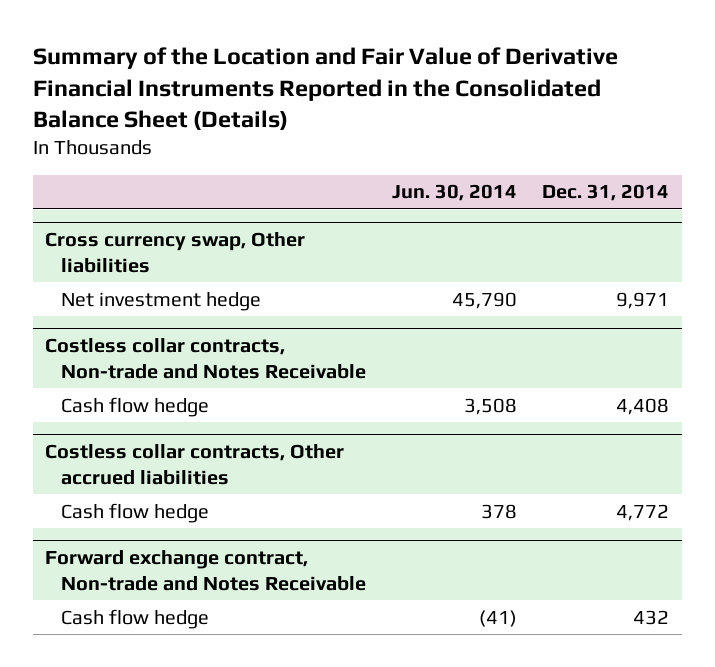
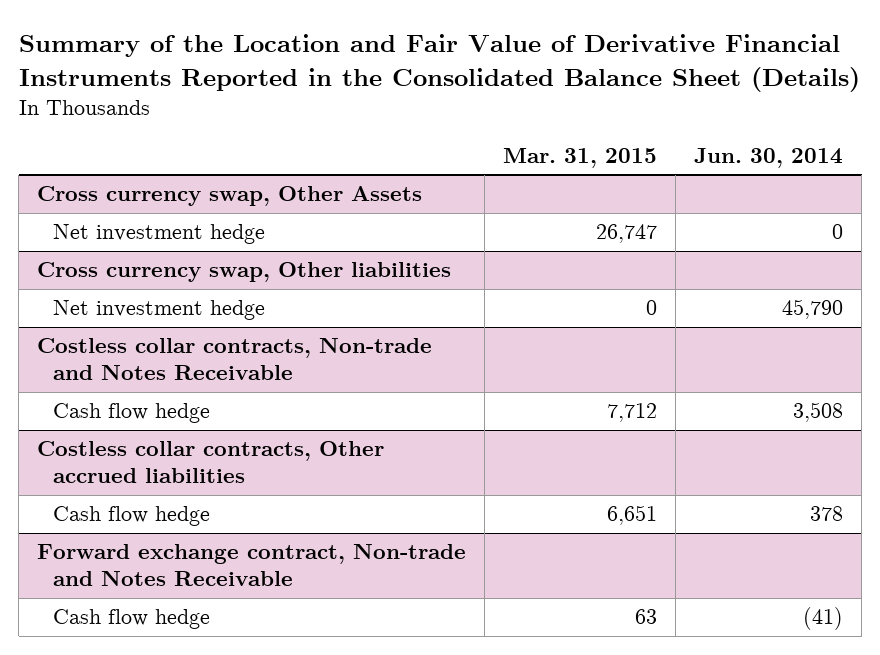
- | Jun. 30, 2014 | Dec. 31, 2014
+ | Mar. 31, 2015 | Jun. 30, 2014
+ Cross currency swap, Other Assets
+ Net investment hedge | 26,747 | 0

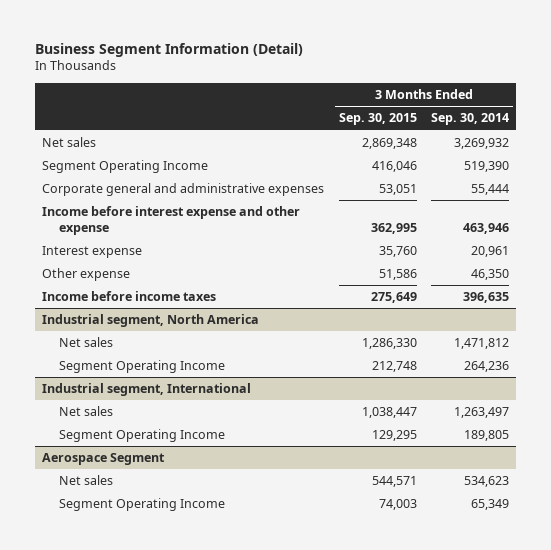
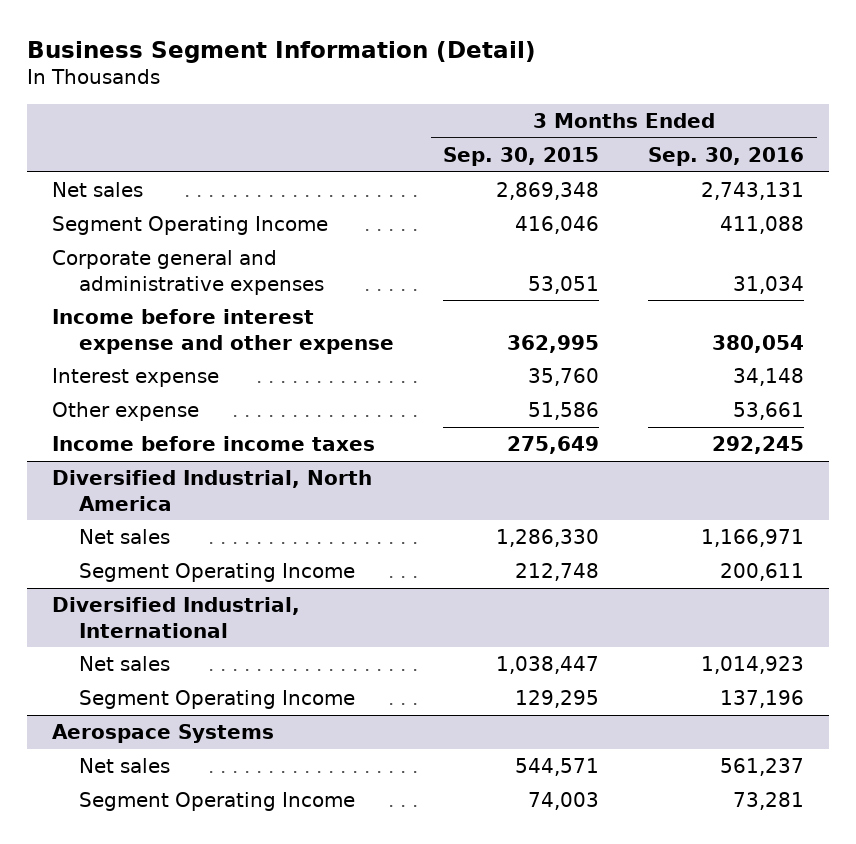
- | 3 Months Ended Sep. 30, 2015 | 3 Months Ended Sep. 30, 2014
+ | 3 Months Ended Sep. 30, 2015 | 3 Months Ended Sep. 30, 2016
- Industrial segment, North America
+ Diversified Industrial, North America
- Industrial segment, International
+ Diversified Industrial, International
- Aerospace Segment
+ Aerospace Systems

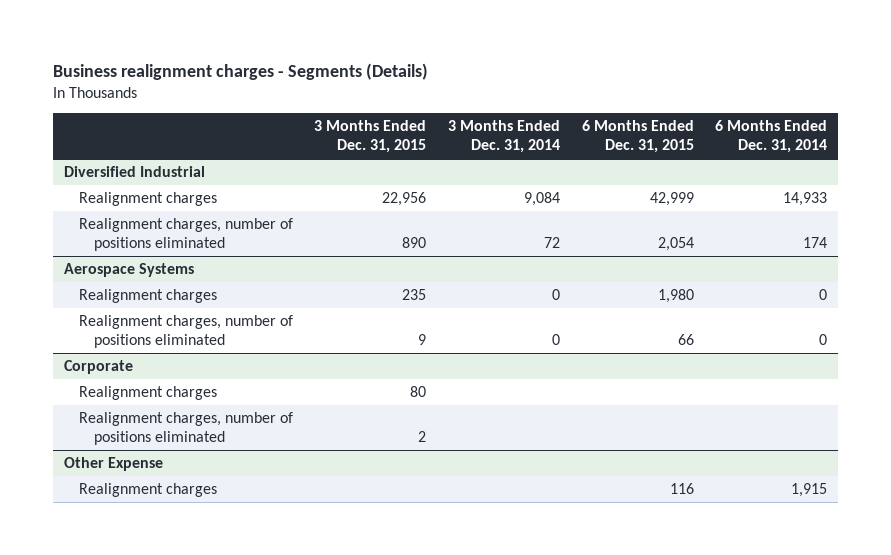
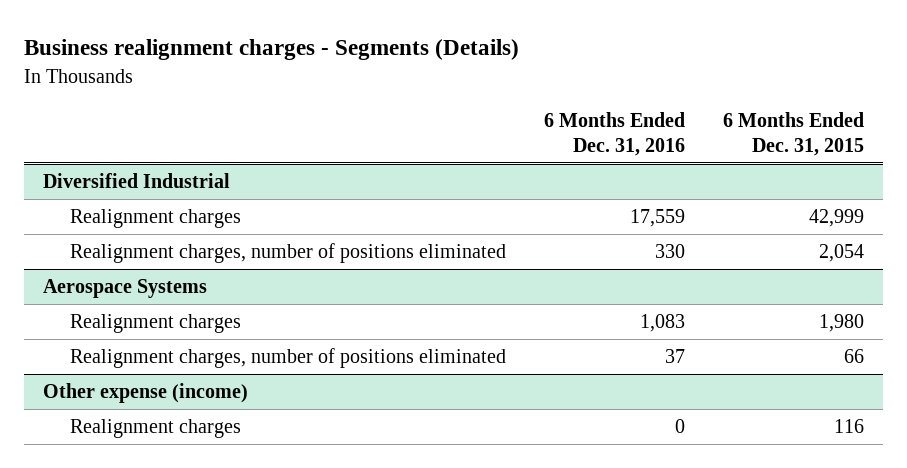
- | 3 Months Ended Dec. 31, 2015 | 3 Months Ended Dec. 31, 2014 | 6 Months Ended Dec. 31, 2015 | 6 Months Ended Dec. 31, 2014
+ | 6 Months Ended Dec. 31, 2016 | 6 Months Ended Dec. 31, 2015
- Corporate
- Realignment charges | 80 | | |
- Realignment charges, number of positions eliminated | 2 | | |
- Other Expense
+ Other expense (income)

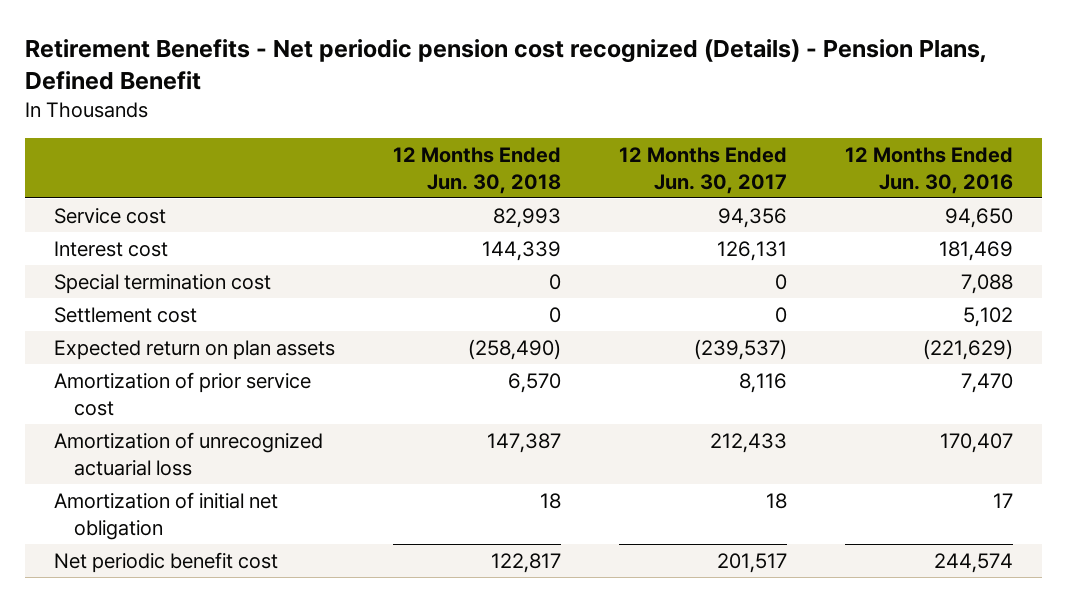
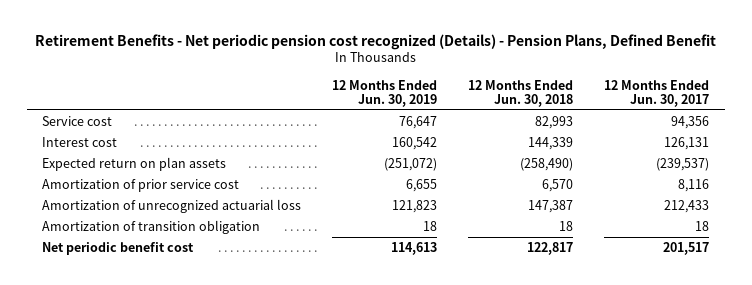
- | 12 Months Ended Jun. 30, 2018 | 12 Months Ended Jun. 30, 2017 | 12 Months Ended Jun. 30, 2016
+ | 12 Months Ended Jun. 30, 2019 | 12 Months Ended Jun. 30, 2018 | 12 Months Ended Jun. 30, 2017
- Special termination cost | 0 | 0 | 7,088
- Settlement cost | 0 | 0 | 5,102
- Amortization of initial net obligation | 18 | 18 | 17
+ Amortization of transition obligation | 18 | 18 | 18

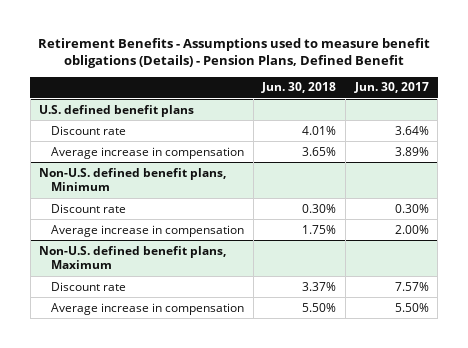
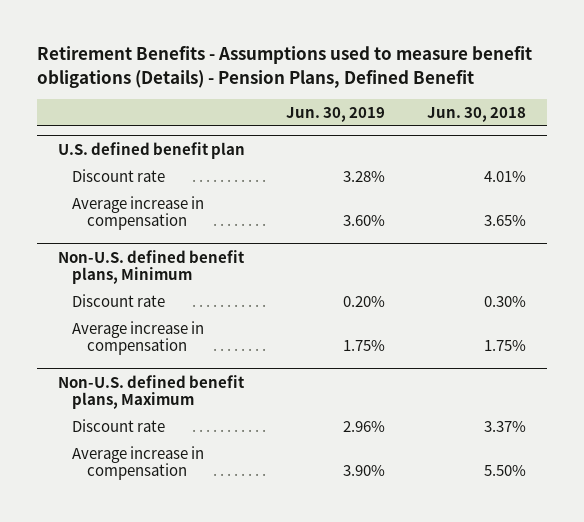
- | Jun. 30, 2018 | Jun. 30, 2017
+ | Jun. 30, 2019 | Jun. 30, 2018
- U.S. defined benefit plans
+ U.S. defined benefit plan

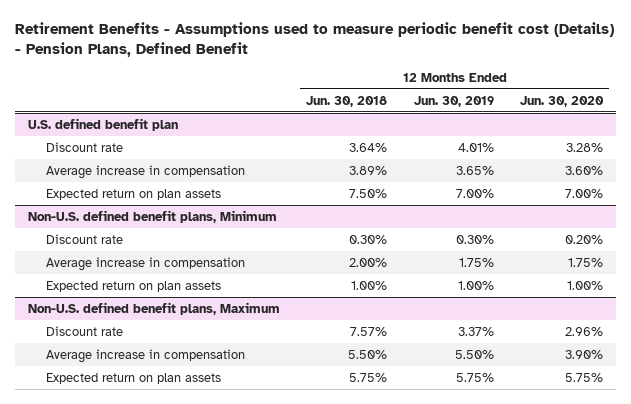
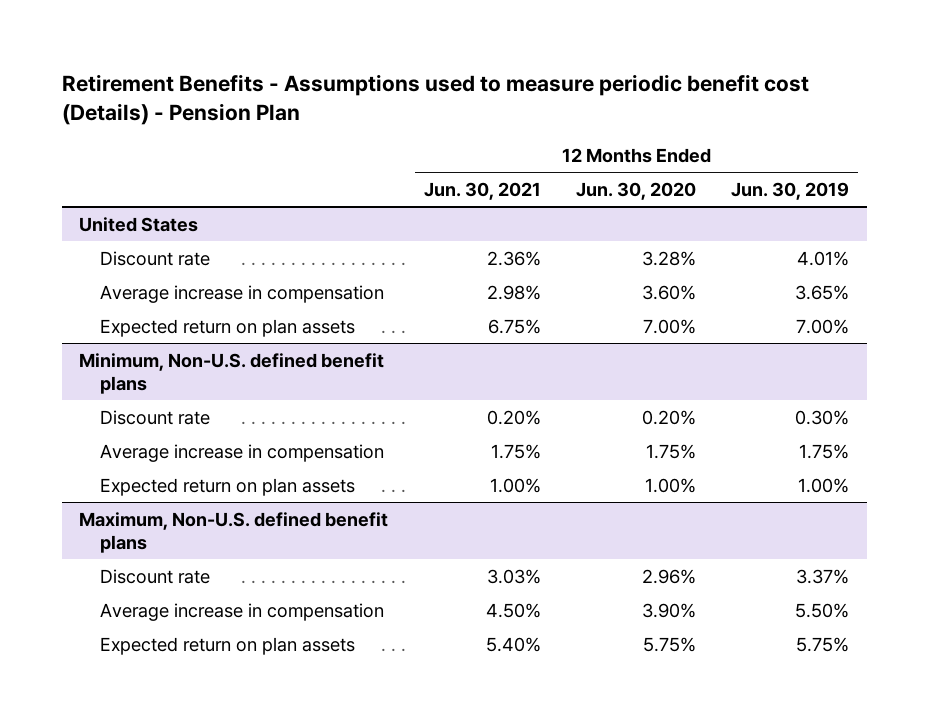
- Retirement Benefits - Assumptions used to measure periodic benefit cost (Details) - Pension Plans, Defined Benefit
+ Retirement Benefits - Assumptions used to measure periodic benefit cost (Details) - Pension Plan
- | 12 Months Ended Jun. 30, 2018 | 12 Months Ended Jun. 30, 2019 | 12 Months Ended Jun. 30, 2020
+ | 12 Months Ended Jun. 30, 2021 | 12 Months Ended Jun. 30, 2020 | 12 Months Ended Jun. 30, 2019
- U.S. defined benefit plan
+ United States
- Non-U.S. defined benefit plans, Minimum
+ Minimum, Non-U.S. defined benefit plans
- Non-U.S. defined benefit plans, Maximum
+ Maximum, Non-U.S. defined benefit plans

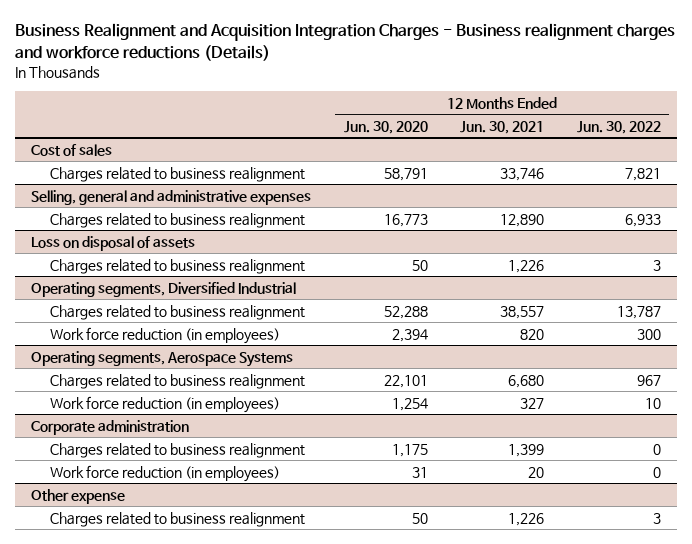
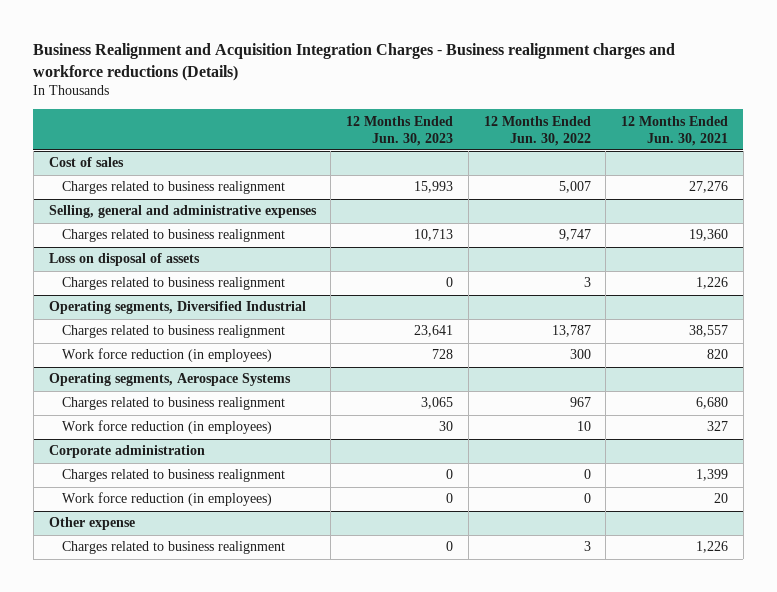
- | 12 Months Ended Jun. 30, 2020 | 12 Months Ended Jun. 30, 2021 | 12 Months Ended Jun. 30, 2022
+ | 12 Months Ended Jun. 30, 2023 | 12 Months Ended Jun. 30, 2022 | 12 Months Ended Jun. 30, 2021
@ Cost of sales
- Charges related to business realignment | 58,791 | 33,746 | 7,821
+ Charges related to business realignment | 15,993 | 5,007 | 27,276
@ Selling, general and administrative expenses
- Charges related to business realignment | 16,773 | 12,890 | 6,933
+ Charges related to business realignment | 10,713 | 9,747 | 19,360

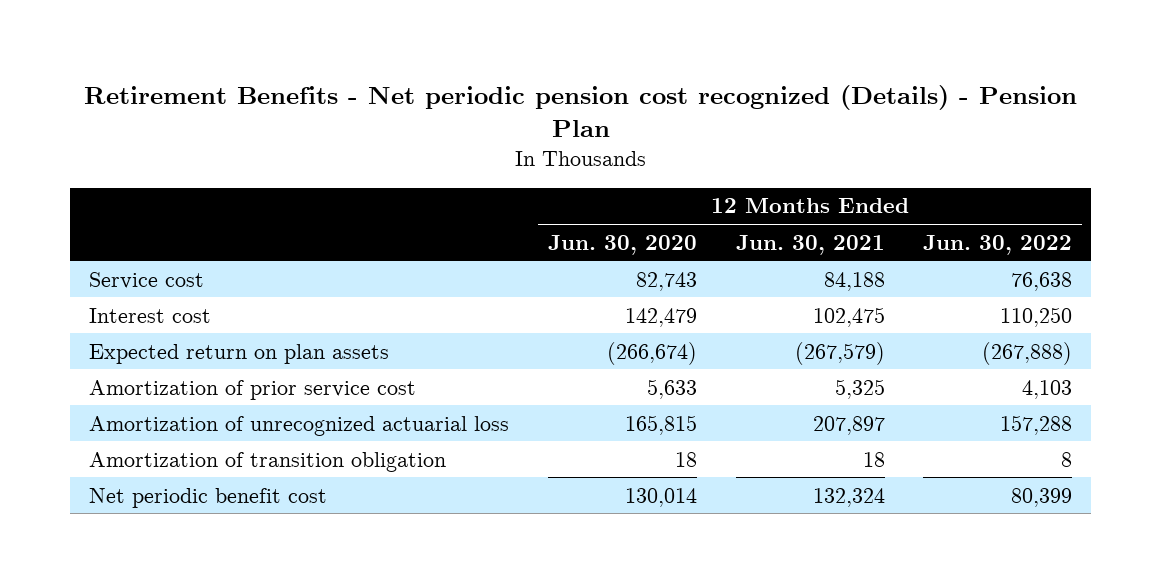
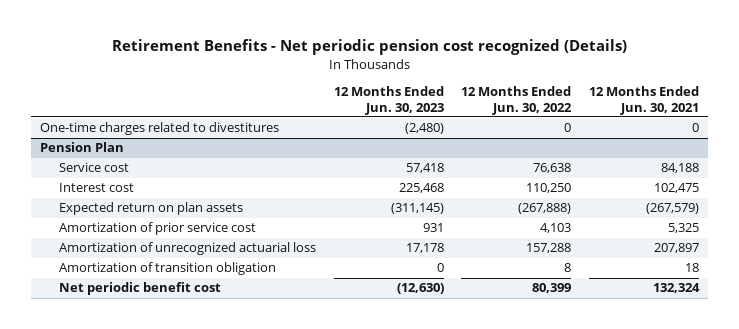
- Retirement Benefits - Net periodic pension cost recognized (Details) - Pension Plan
+ Retirement Benefits - Net periodic pension cost recognized (Details)
- | 12 Months Ended Jun. 30, 2020 | 12 Months Ended Jun. 30, 2021 | 12 Months Ended Jun. 30, 2022
+ | 12 Months Ended Jun. 30, 2023 | 12 Months Ended Jun. 30, 2022 | 12 Months Ended Jun. 30, 2021
+ One-time charges related to divestitures | (2,480) | 0 | 0
+ Pension Plan

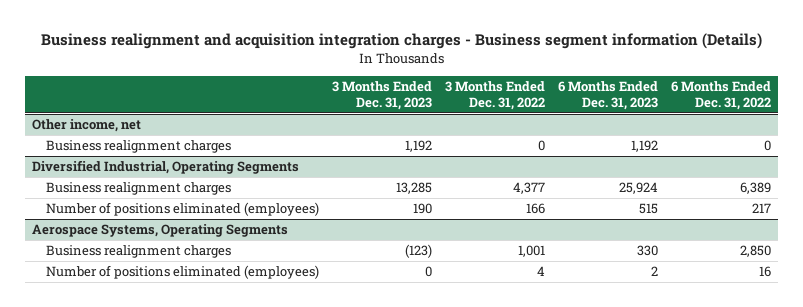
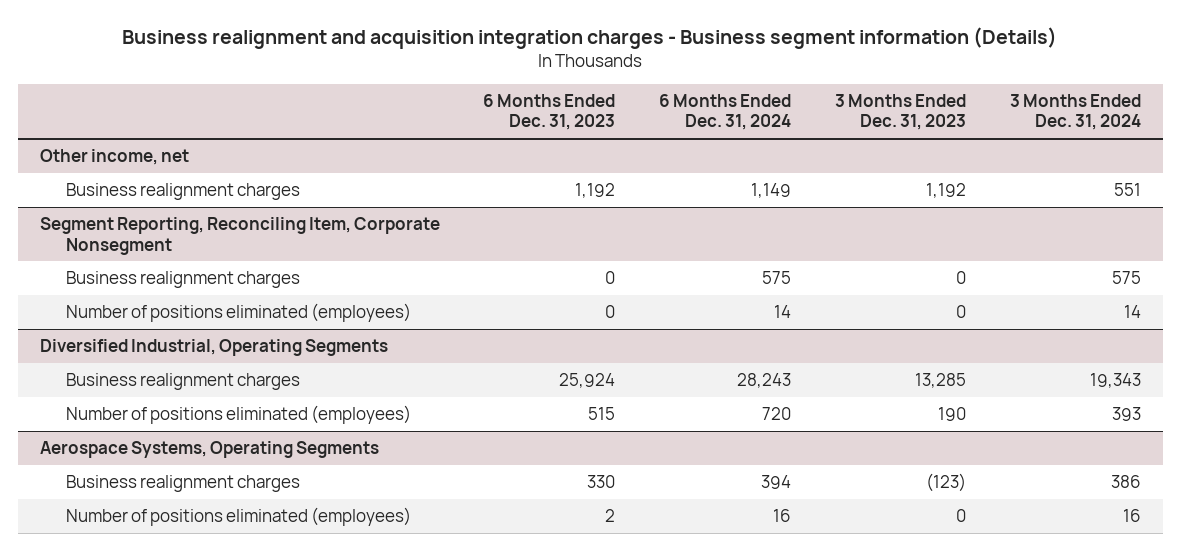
- | 3 Months Ended Dec. 31, 2023 | 3 Months Ended Dec. 31, 2022 | 6 Months Ended Dec. 31, 2023 | 6 Months Ended Dec. 31, 2022
+ | 6 Months Ended Dec. 31, 2023 | 6 Months Ended Dec. 31, 2024 | 3 Months Ended Dec. 31, 2023 | 3 Months Ended Dec. 31, 2024
+ Segment Reporting, Reconciling Item, Corporate Nonsegment
+ Business realignment charges | 0 | 575 | 0 | 575
+ Number of positions eliminated (employees) | 0 | 14 | 0 | 14

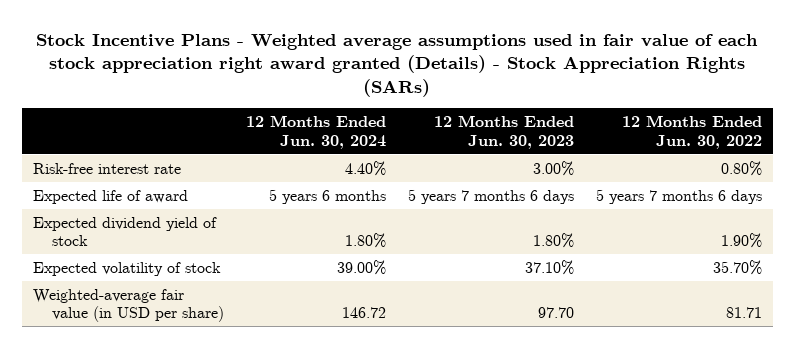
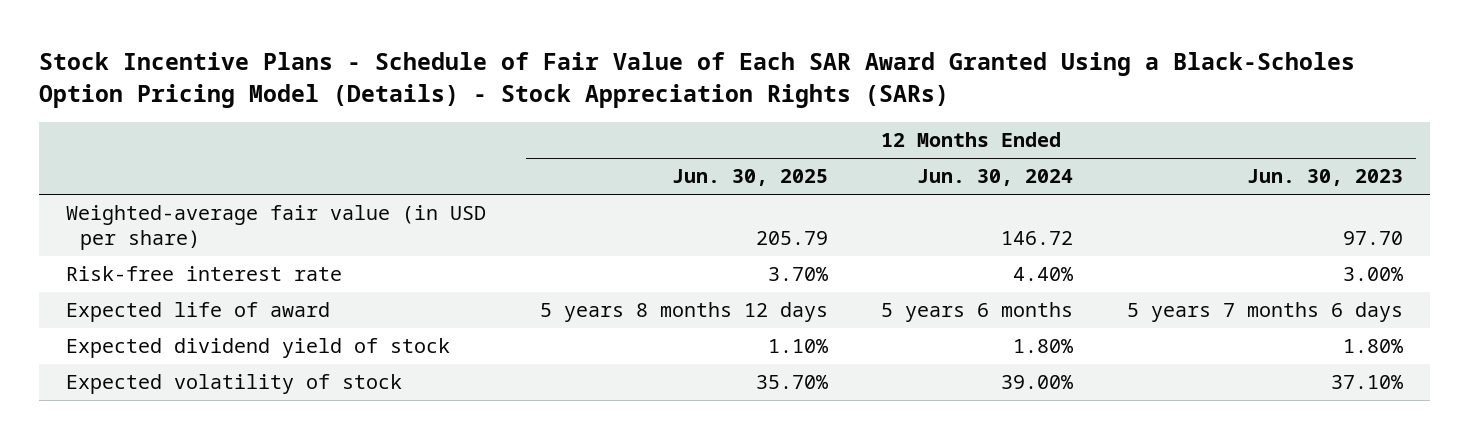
- Stock Incentive Plans - Weighted average assumptions used in fair value of each stock appreciation right award granted (Details) - Stock Appreciation Rights (SARs)
+ Stock Incentive Plans - Schedule of Fair Value of Each SAR Award Granted Using a Black-Scholes Option Pricing Model (Details) - Stock Appreciation Rights (SARs)
- | 12 Months Ended Jun. 30, 2024 | 12 Months Ended Jun. 30, 2023 | 12 Months Ended Jun. 30, 2022
+ | 12 Months Ended Jun. 30, 2025 | 12 Months Ended Jun. 30, 2024 | 12 Months Ended Jun. 30, 2023
moved up: Weighted-average fair value (in USD per share) | 205.79 | 146.72 | 97.70

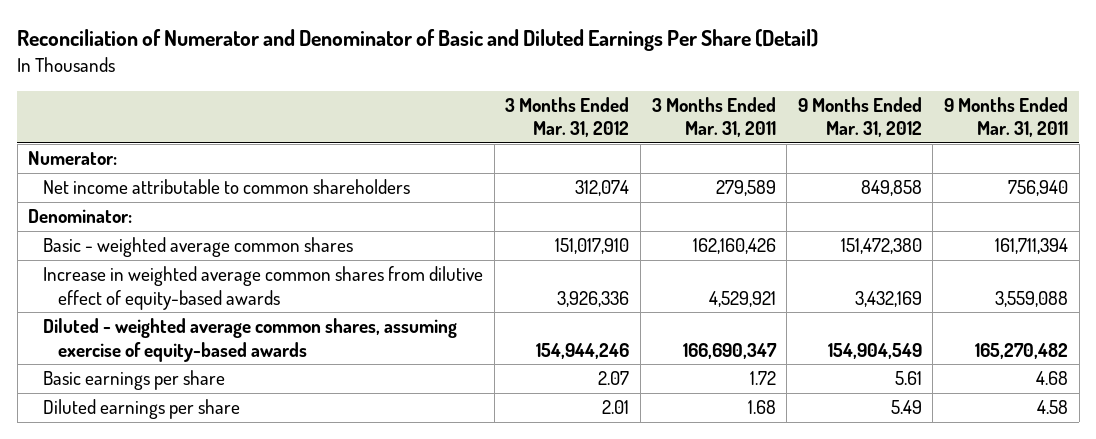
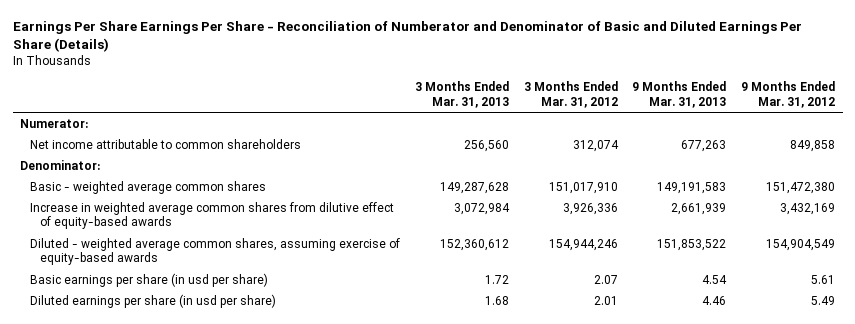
- Reconciliation of Numerator and Denominator of Basic and Diluted Earnings Per Share (Detail)
+ Earnings Per Share Earnings Per Share - Reconciliation of Numberator and Denominator of Basic and Diluted Earnings Per Share (Details)
- | 3 Months Ended Mar. 31, 2012 | 3 Months Ended Mar. 31, 2011 | 9 Months Ended Mar. 31, 2012 | 9 Months Ended Mar. 31, 2011
+ | 3 Months Ended Mar. 31, 2013 | 3 Months Ended Mar. 31, 2012 | 9 Months Ended Mar. 31, 2013 | 9 Months Ended Mar. 31, 2012
- Basic earnings per share | 2.07 | 1.72 | 5.61 | 4.68
- Diluted earnings per share | 2.01 | 1.68 | 5.49 | 4.58
+ Basic earnings per share (in usd per share) | 1.72 | 2.07 | 4.54 | 5.61
+ Diluted earnings per share (in usd per share) | 1.68 | 2.01 | 4.46 | 5.49

